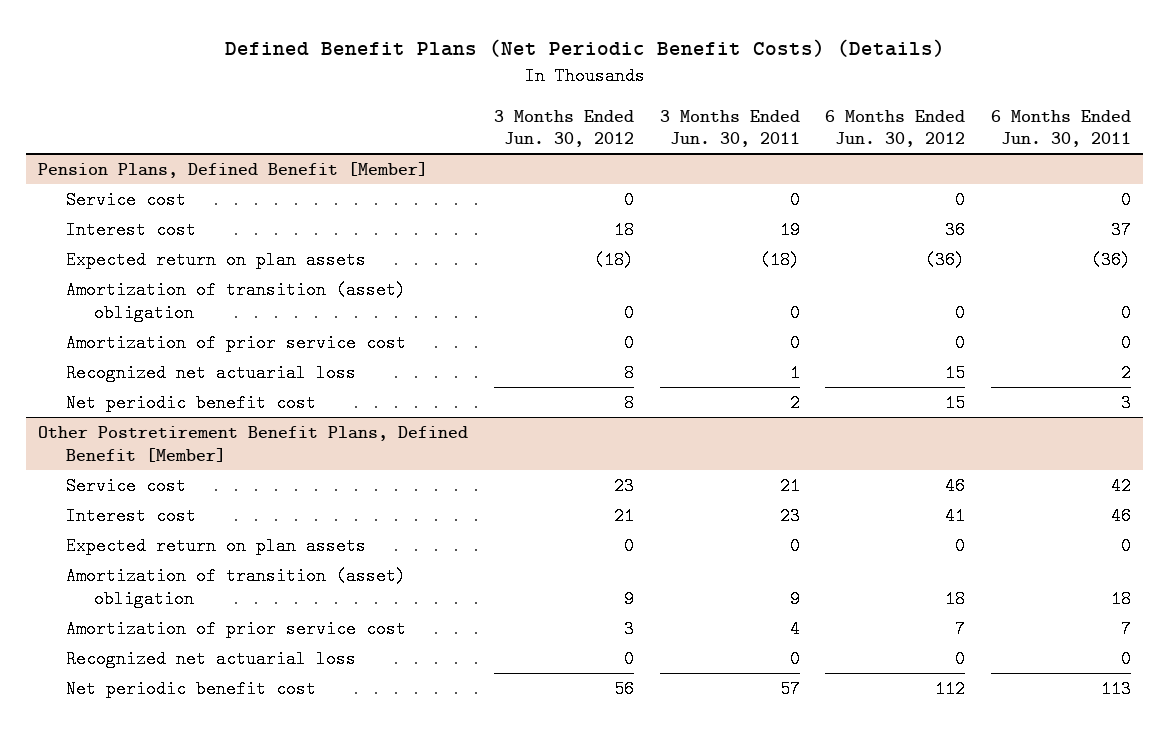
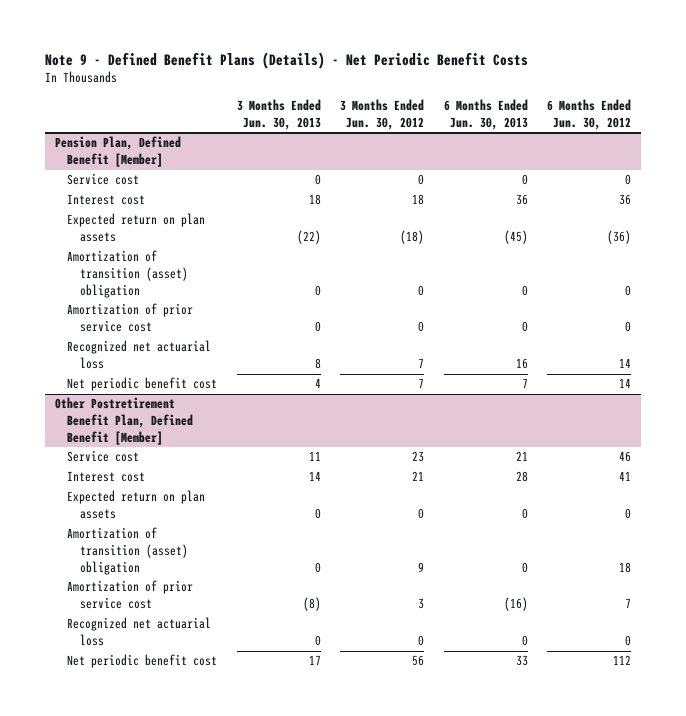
- Defined Benefit Plans (Net Periodic Benefit Costs) (Details)
+ Note 9 - Defined Benefit Plans (Details) - Net Periodic Benefit Costs
- | 3 Months Ended Jun. 30, 2012 | 3 Months Ended Jun. 30, 2011 | 6 Months Ended Jun. 30, 2012 | 6 Months Ended Jun. 30, 2011
+ | 3 Months Ended Jun. 30, 2013 | 3 Months Ended Jun. 30, 2012 | 6 Months Ended Jun. 30, 2013 | 6 Months Ended Jun. 30, 2012
- Pension Plans, Defined Benefit [Member]
+ Pension Plan, Defined Benefit [Member]
- Recognized net actuarial loss | 8 | 1 | 15 | 2
- Net periodic benefit cost | 8 | 2 | 15 | 3
- Other Postretirement Benefit Plans, Defined Benefit [Member]
+ Recognized net actuarial loss | 8 | 7 | 16 | 14
+ Net periodic benefit cost | 4 | 7 | 7 | 14
+ Other Postretirement Benefit Plan, Defined Benefit [Member]

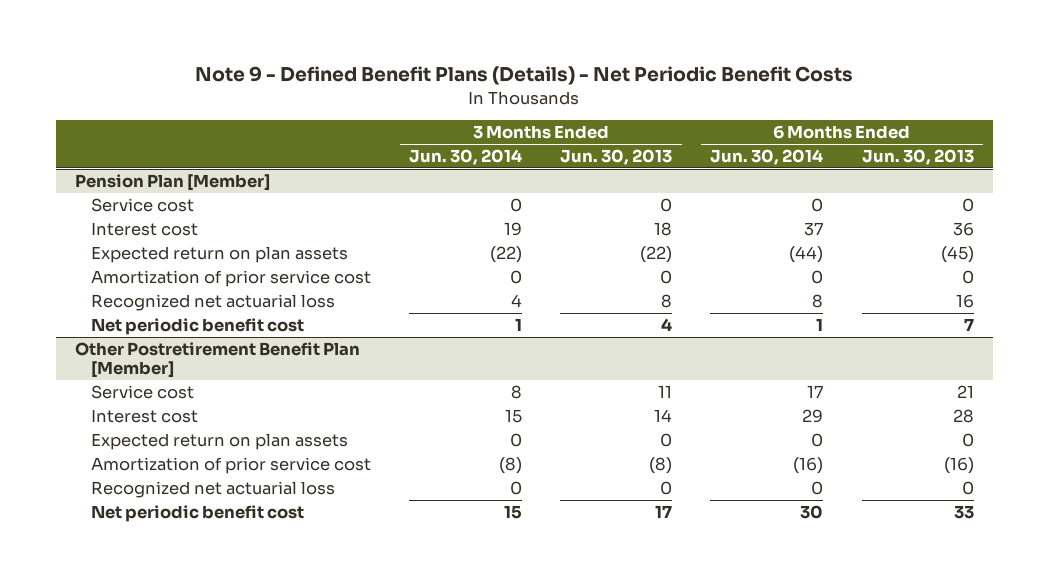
- | 3 Months Ended Jun. 30, 2013 | 3 Months Ended Jun. 30, 2012 | 6 Months Ended Jun. 30, 2013 | 6 Months Ended Jun. 30, 2012
+ | 3 Months Ended Jun. 30, 2014 | 3 Months Ended Jun. 30, 2013 | 6 Months Ended Jun. 30, 2014 | 6 Months Ended Jun. 30, 2013
- Pension Plan, Defined Benefit [Member]
+ Pension Plan [Member]
- Amortization of transition (asset) obligation | 0 | 0 | 0 | 0
- Other Postretirement Benefit Plan, Defined Benefit [Member]
+ Other Postretirement Benefit Plan [Member]
- Amortization of transition (asset) obligation | 0 | 9 | 0 | 18

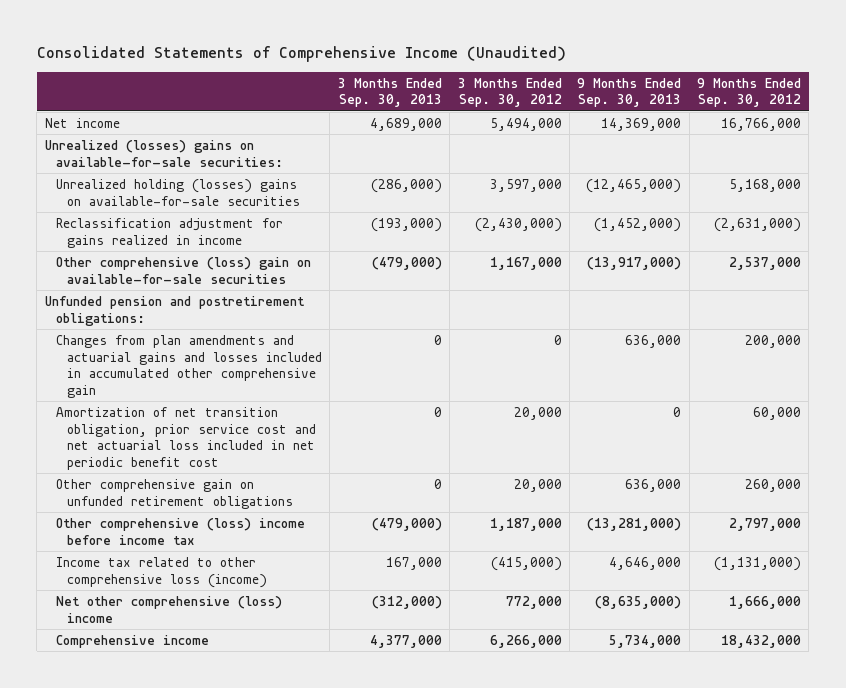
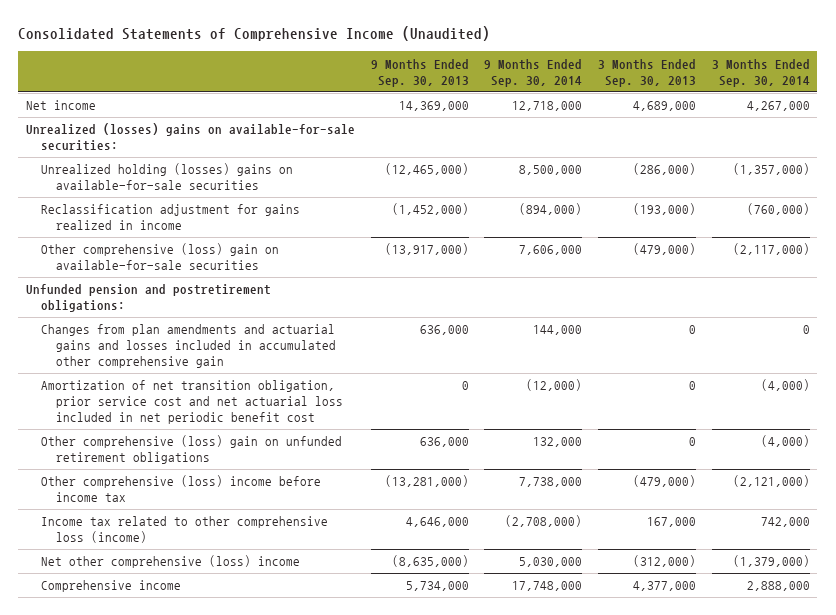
- | 3 Months Ended Sep. 30, 2013 | 3 Months Ended Sep. 30, 2012 | 9 Months Ended Sep. 30, 2013 | 9 Months Ended Sep. 30, 2012
+ | 9 Months Ended Sep. 30, 2013 | 9 Months Ended Sep. 30, 2014 | 3 Months Ended Sep. 30, 2013 | 3 Months Ended Sep. 30, 2014
- Other comprehensive gain on unfunded retirement obligations | 0 | 20,000 | 636,000 | 260,000
+ Other comprehensive (loss) gain on unfunded retirement obligations | 636,000 | 132,000 | 0 | (4,000)

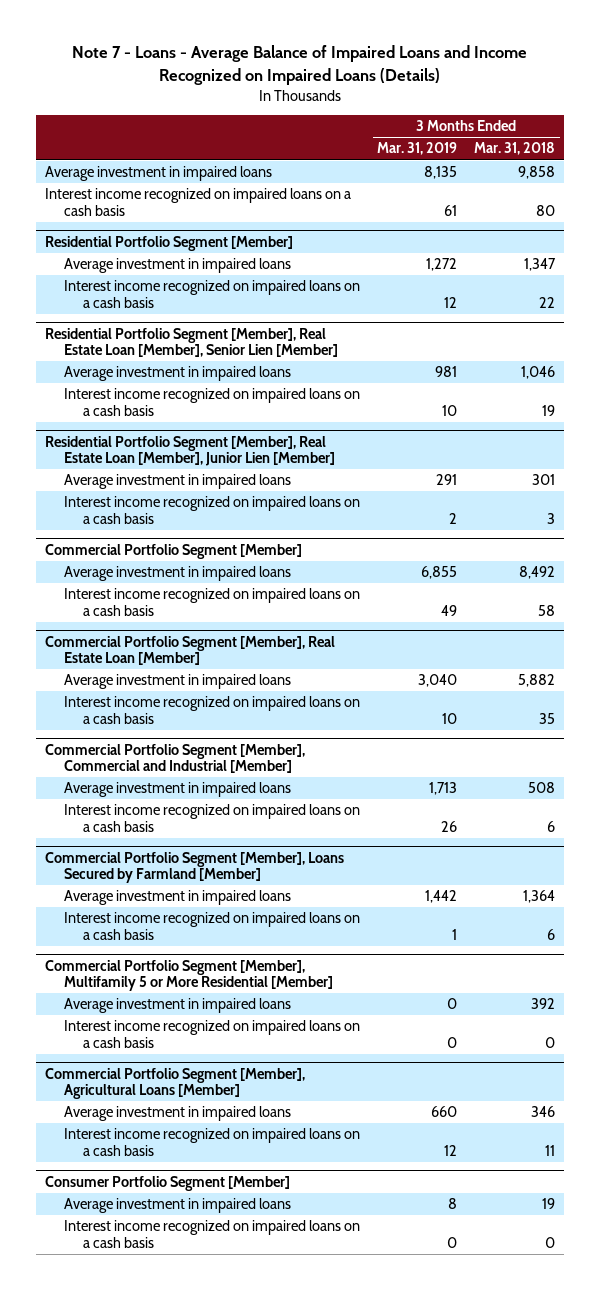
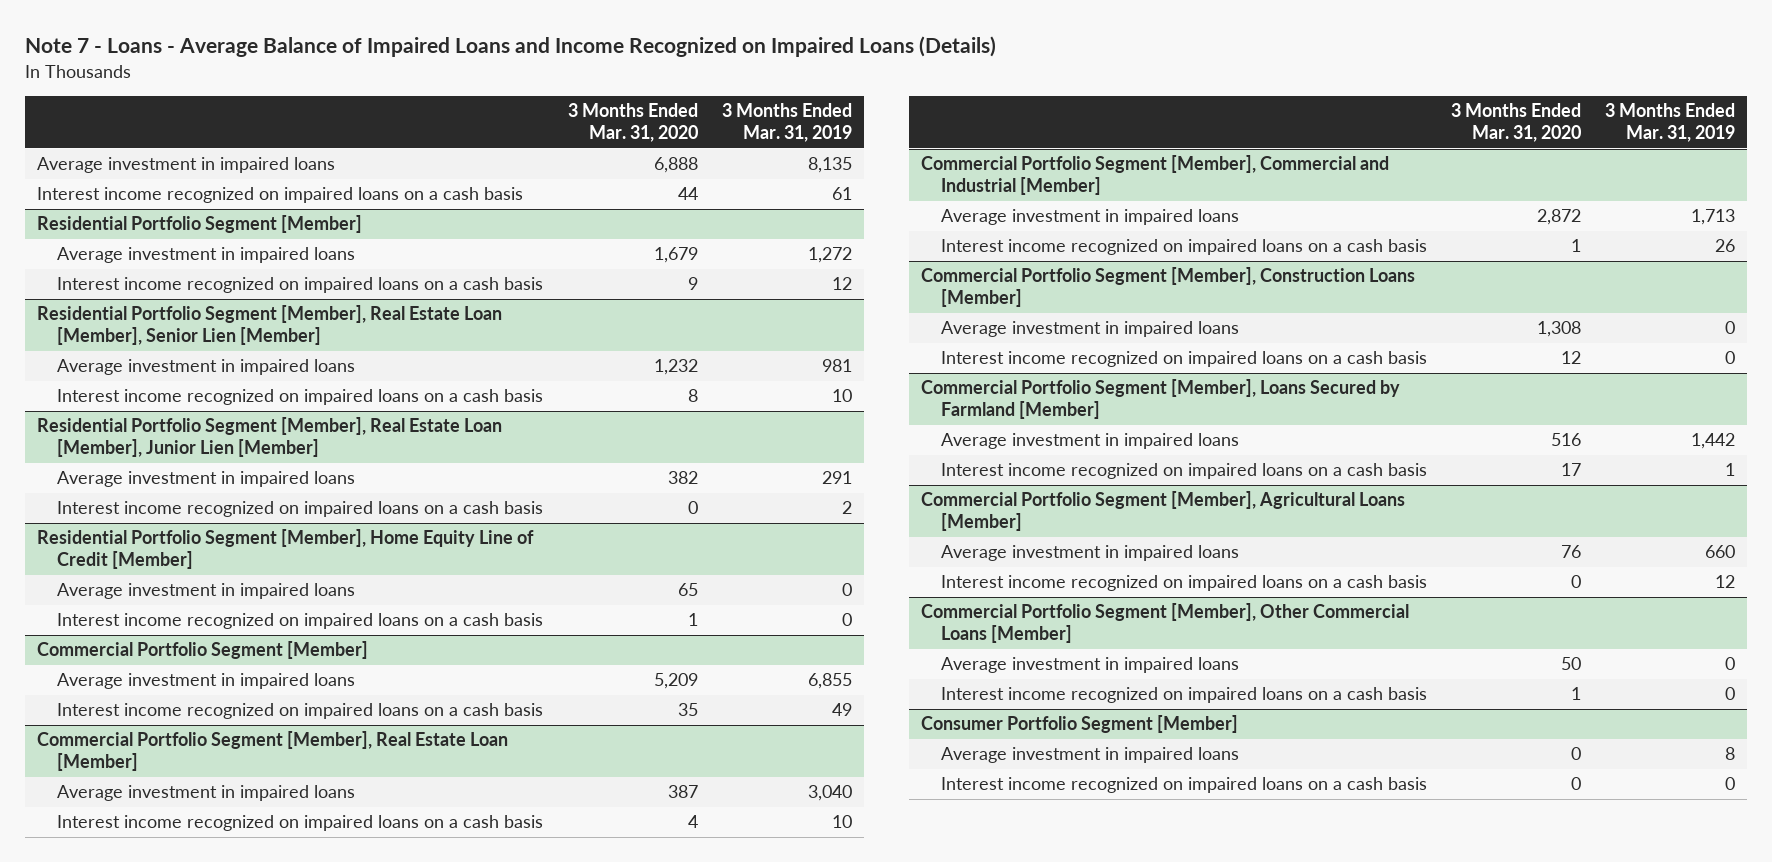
- | 3 Months Ended Mar. 31, 2019 | 3 Months Ended Mar. 31, 2018
+ | 3 Months Ended Mar. 31, 2020 | 3 Months Ended Mar. 31, 2019
+ Residential Portfolio Segment [Member], Home Equity Line of Credit [Member]
+ Average investment in impaired loans | 65 | 0
+ Interest income recognized on impaired loans on a cash basis | 1 | 0
+ Commercial Portfolio Segment [Member], Construction Loans [Member]
+ Average investment in impaired loans | 1,308 | 0
+ Interest income recognized on impaired loans on a cash basis | 12 | 0
- Commercial Portfolio Segment [Member], Multifamily 5 or More Residential [Member]
- Average investment in impaired loans | 0 | 392
- Interest income recognized on impaired loans on a cash basis | 0 | 0
+ Commercial Portfolio Segment [Member], Other Commercial Loans [Member]
+ Average investment in impaired loans | 50 | 0
+ Interest income recognized on impaired loans on a cash basis | 1 | 0

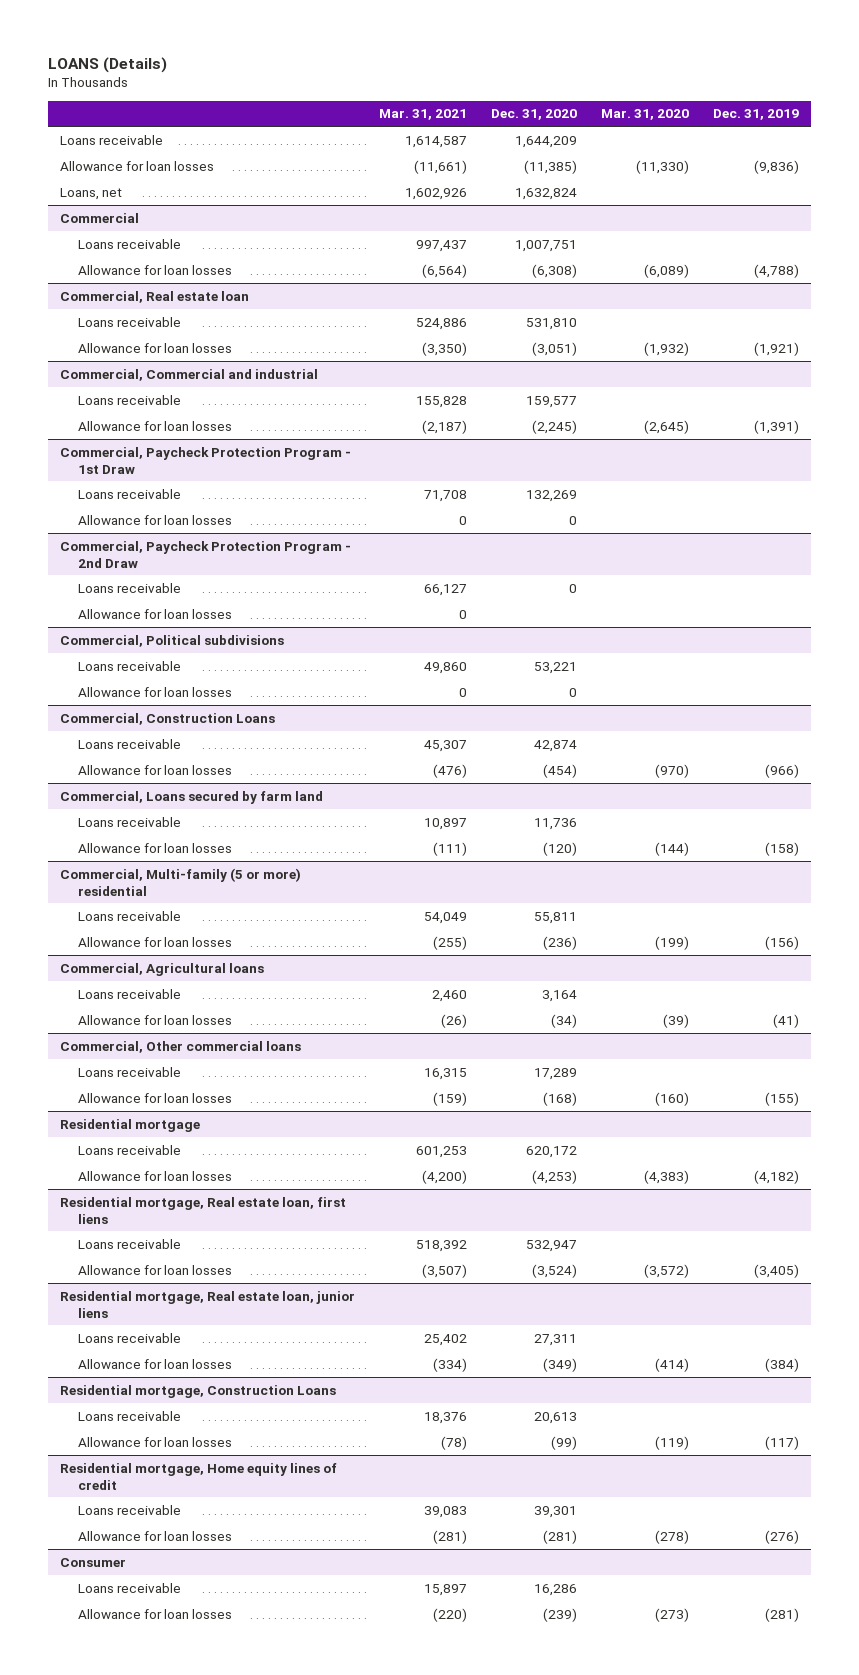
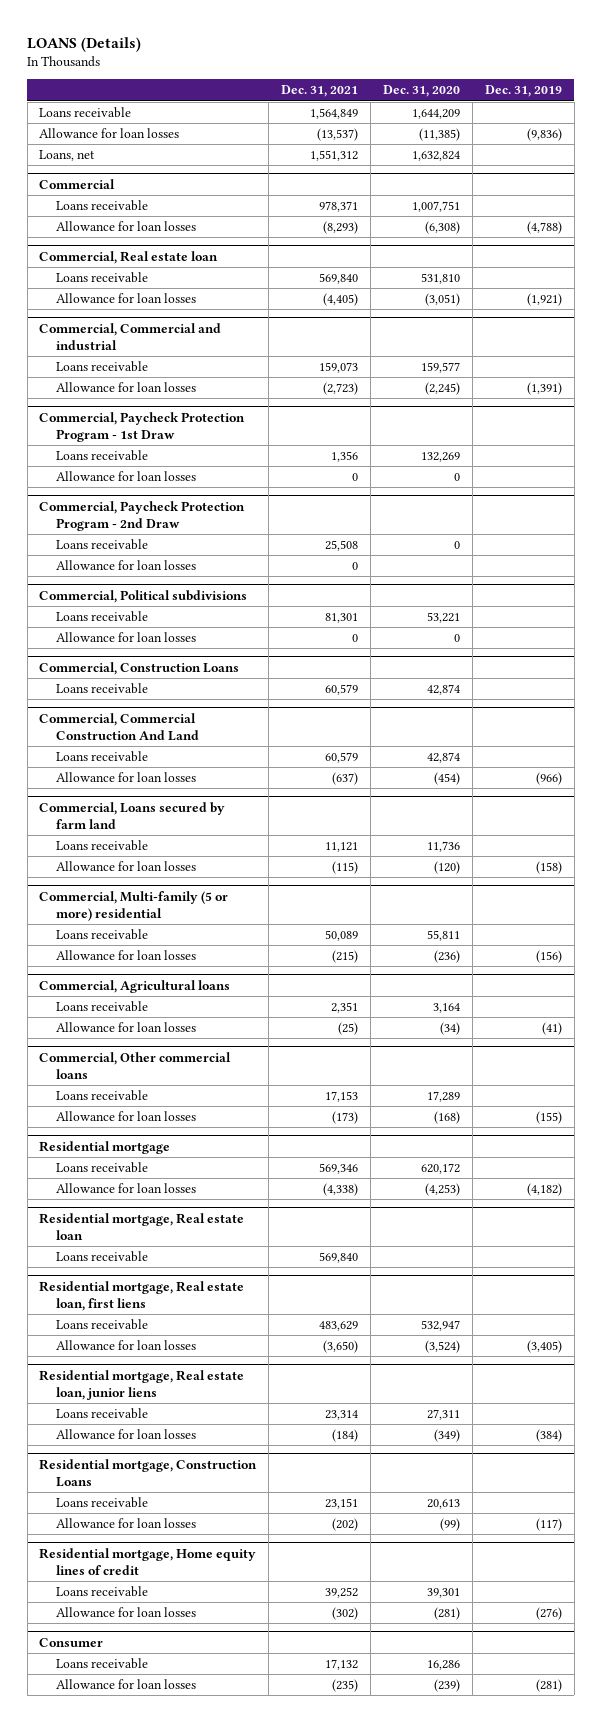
- | Mar. 31, 2021 | Dec. 31, 2020 | Mar. 31, 2020 | Dec. 31, 2019
+ | Dec. 31, 2021 | Dec. 31, 2020 | Dec. 31, 2019
+ Commercial, Commercial Construction And Land
+ Loans receivable | 60,579 | 42,874 |
+ Residential mortgage, Real estate loan
+ Loans receivable | 569,840 | |

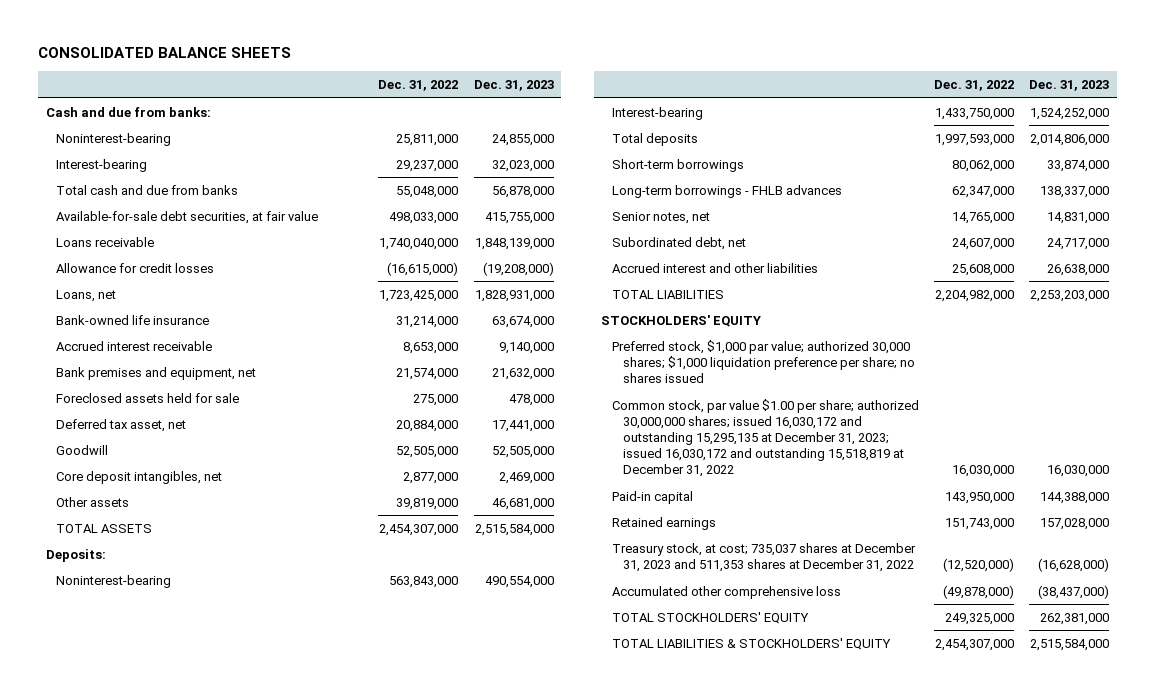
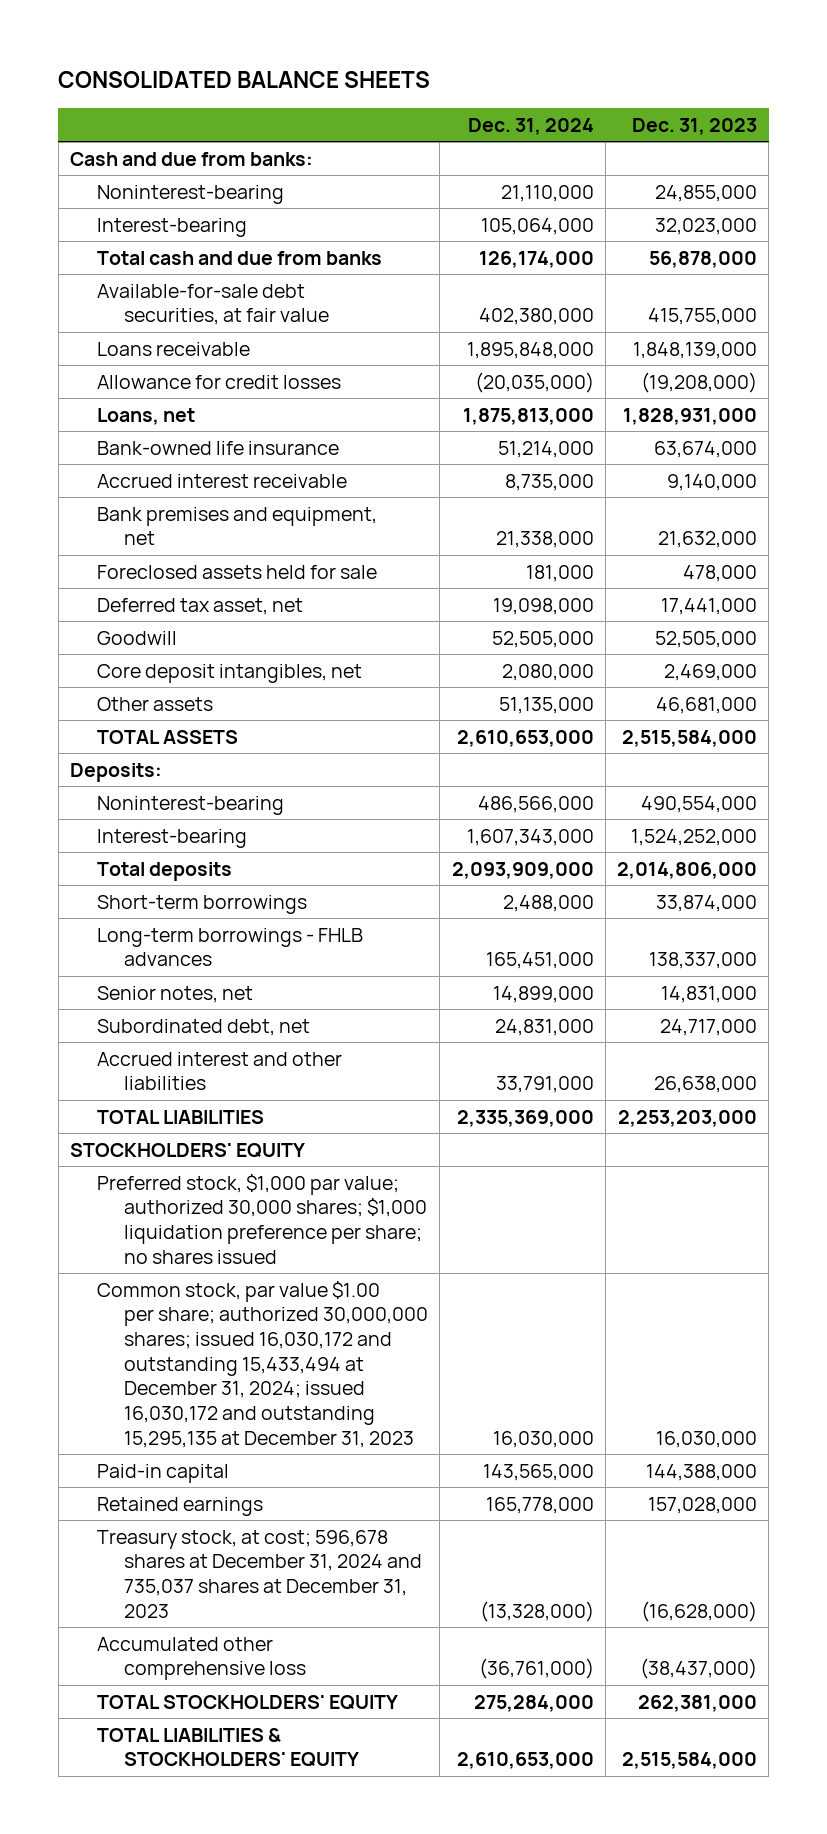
- | Dec. 31, 2022 | Dec. 31, 2023
+ | Dec. 31, 2024 | Dec. 31, 2023
- Common stock, par value $1.00 per share; authorized 30,000,000 shares; issued 16,030,172 and outstanding 15,295,135 at December 31, 2023; issued 16,030,172 and outstanding 15,518,819 at December 31, 2022 | 16,030,000 | 16,030,000
+ Common stock, par value $1.00 per share; authorized 30,000,000 shares; issued 16,030,172 and outstanding 15,433,494 at December 31, 2024; issued 16,030,172 and outstanding 15,295,135 at December 31, 2023 | 16,030,000 | 16,030,000
- Treasury stock, at cost; 735,037 shares at December 31, 2023 and 511,353 shares at December 31, 2022 | (12,520,000) | (16,628,000)
+ Treasury stock, at cost; 596,678 shares at December 31, 2024 and 735,037 shares at December 31, 2023 | (13,328,000) | (16,628,000)

